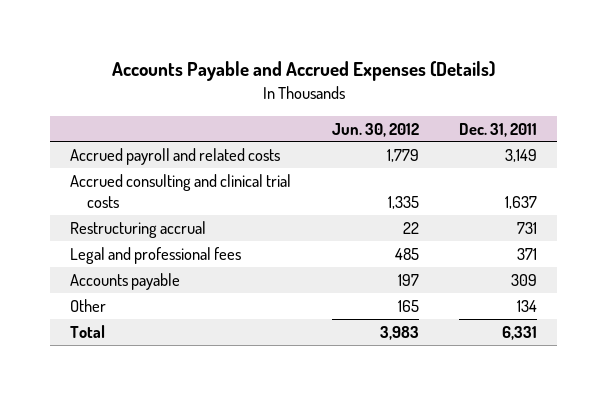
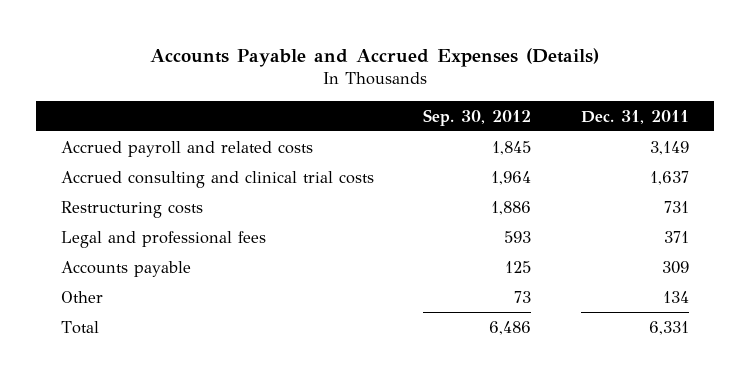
- | Jun. 30, 2012 | Dec. 31, 2011
+ | Sep. 30, 2012 | Dec. 31, 2011
- Restructuring accrual | 22 | 731
+ Restructuring costs | 1,886 | 731

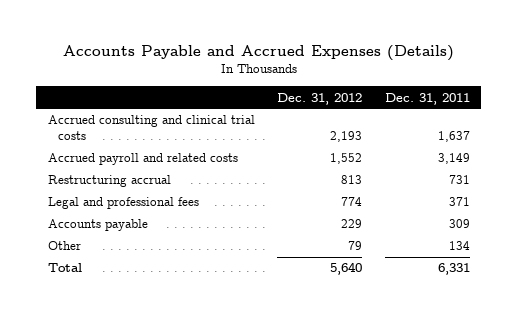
- | Sep. 30, 2012 | Dec. 31, 2011
+ | Dec. 31, 2012 | Dec. 31, 2011
- Restructuring costs | 1,886 | 731
moved down: Accrued payroll and related costs | 1,552 | 3,149
+ Restructuring accrual | 813 | 731

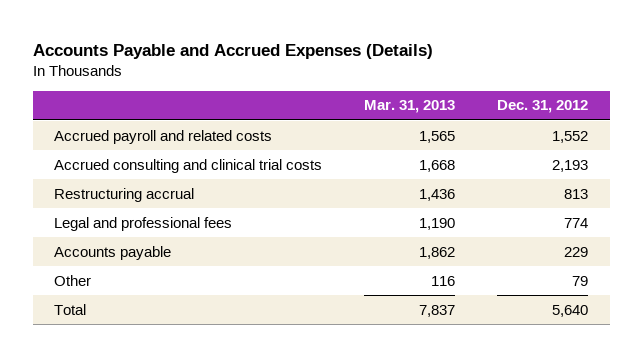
- | Dec. 31, 2012 | Dec. 31, 2011
+ | Mar. 31, 2013 | Dec. 31, 2012
moved down: Accrued consulting and clinical trial costs | 1,668 | 2,193

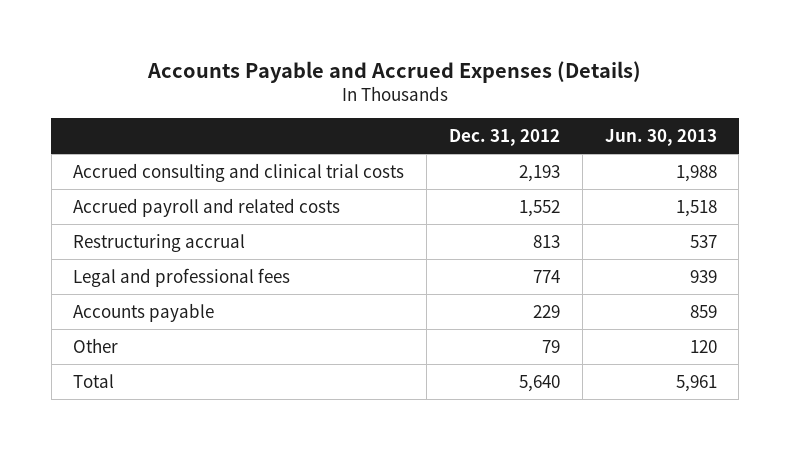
- | Mar. 31, 2013 | Dec. 31, 2012
+ | Dec. 31, 2012 | Jun. 30, 2013
moved down: Accrued payroll and related costs | 1,552 | 1,518

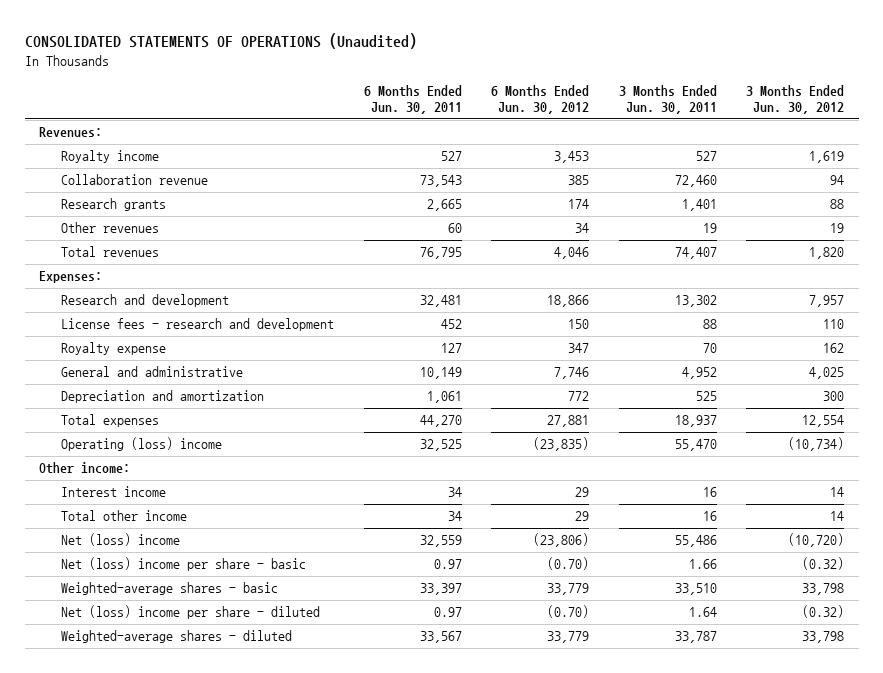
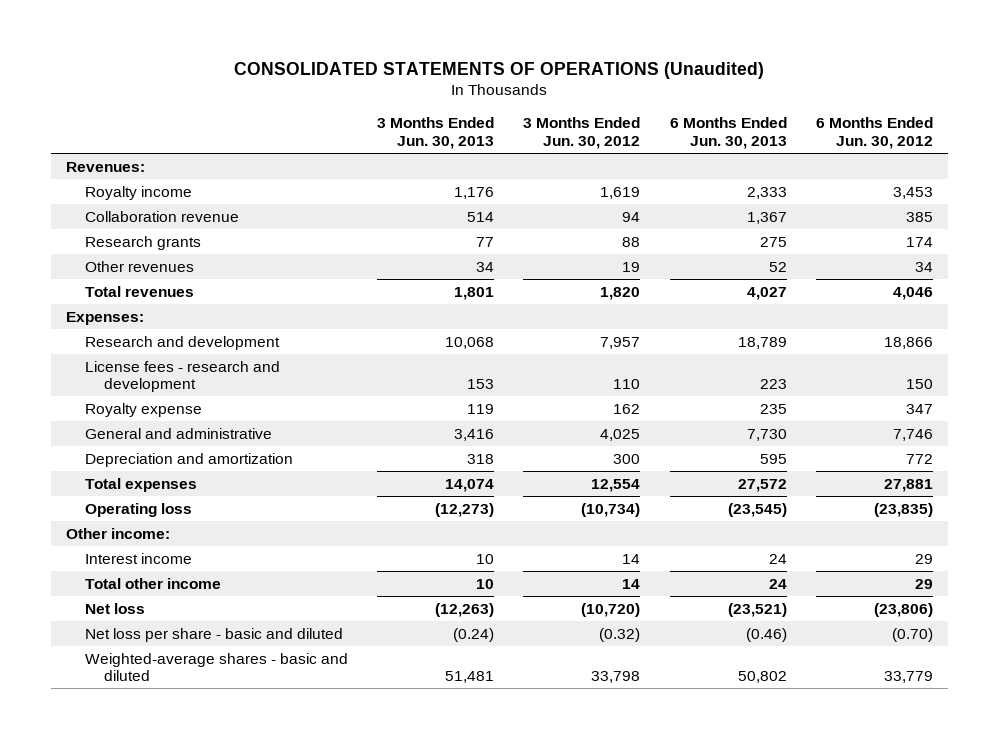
- | 6 Months Ended Jun. 30, 2011 | 6 Months Ended Jun. 30, 2012 | 3 Months Ended Jun. 30, 2011 | 3 Months Ended Jun. 30, 2012
+ | 3 Months Ended Jun. 30, 2013 | 3 Months Ended Jun. 30, 2012 | 6 Months Ended Jun. 30, 2013 | 6 Months Ended Jun. 30, 2012
- Operating (loss) income | 32,525 | (23,835) | 55,470 | (10,734)
+ Operating loss | (12,273) | (10,734) | (23,545) | (23,835)
- Net (loss) income | 32,559 | (23,806) | 55,486 | (10,720)
- Net (loss) income per share - basic | 0.97 | (0.70) | 1.66 | (0.32)
- Weighted-average shares - basic | 33,397 | 33,779 | 33,510 | 33,798
- Net (loss) income per share - diluted | 0.97 | (0.70) | 1.64 | (0.32)
- Weighted-average shares - diluted | 33,567 | 33,779 | 33,787 | 33,798
+ Net loss | (12,263) | (10,720) | (23,521) | (23,806)
+ Net loss per share - basic and diluted | (0.24) | (0.32) | (0.46) | (0.70)
+ Weighted-average shares - basic and diluted | 51,481 | 33,798 | 50,802 | 33,779

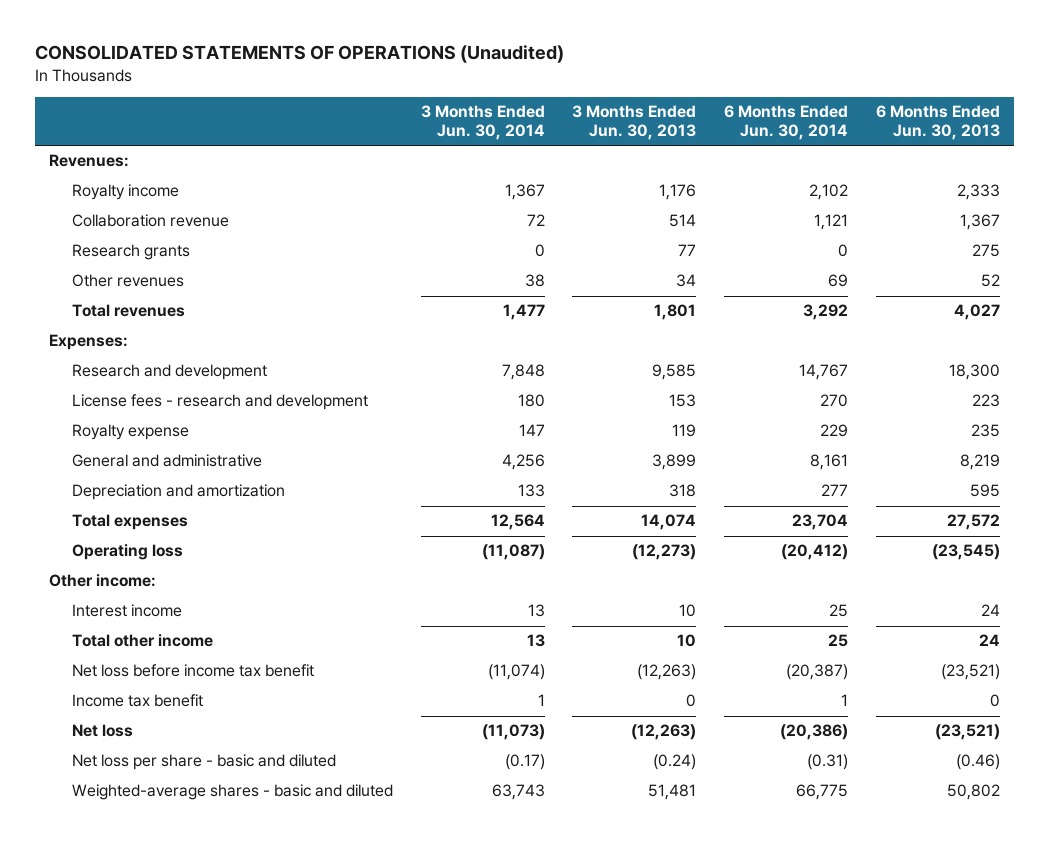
- | 3 Months Ended Jun. 30, 2013 | 3 Months Ended Jun. 30, 2012 | 6 Months Ended Jun. 30, 2013 | 6 Months Ended Jun. 30, 2012
+ | 3 Months Ended Jun. 30, 2014 | 3 Months Ended Jun. 30, 2013 | 6 Months Ended Jun. 30, 2014 | 6 Months Ended Jun. 30, 2013
- Research and development | 10,068 | 7,957 | 18,789 | 18,866
+ Research and development | 7,848 | 9,585 | 14,767 | 18,300
- General and administrative | 3,416 | 4,025 | 7,730 | 7,746
+ General and administrative | 4,256 | 3,899 | 8,161 | 8,219
+ Net loss before income tax benefit | (11,074) | (12,263) | (20,387) | (23,521)
+ Income tax benefit | 1 | 0 | 1 | 0

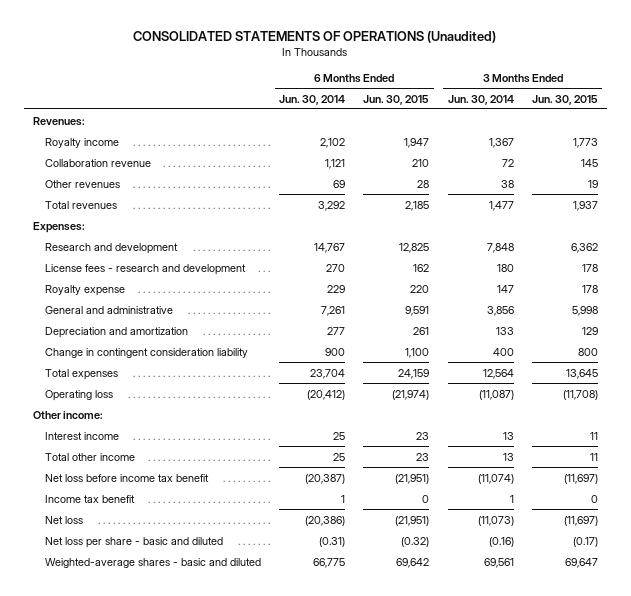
- | 3 Months Ended Jun. 30, 2014 | 3 Months Ended Jun. 30, 2013 | 6 Months Ended Jun. 30, 2014 | 6 Months Ended Jun. 30, 2013
+ | 6 Months Ended Jun. 30, 2014 | 6 Months Ended Jun. 30, 2015 | 3 Months Ended Jun. 30, 2014 | 3 Months Ended Jun. 30, 2015
- Research grants | 0 | 77 | 0 | 275
- General and administrative | 4,256 | 3,899 | 8,161 | 8,219
+ General and administrative | 7,261 | 9,591 | 3,856 | 5,998
+ Change in contingent consideration liability | 900 | 1,100 | 400 | 800
- Net loss per share - basic and diluted | (0.17) | (0.24) | (0.31) | (0.46)
- Weighted-average shares - basic and diluted | 63,743 | 51,481 | 66,775 | 50,802
+ Net loss per share - basic and diluted | (0.31) | (0.32) | (0.16) | (0.17)
+ Weighted-average shares - basic and diluted | 66,775 | 69,642 | 69,561 | 69,647

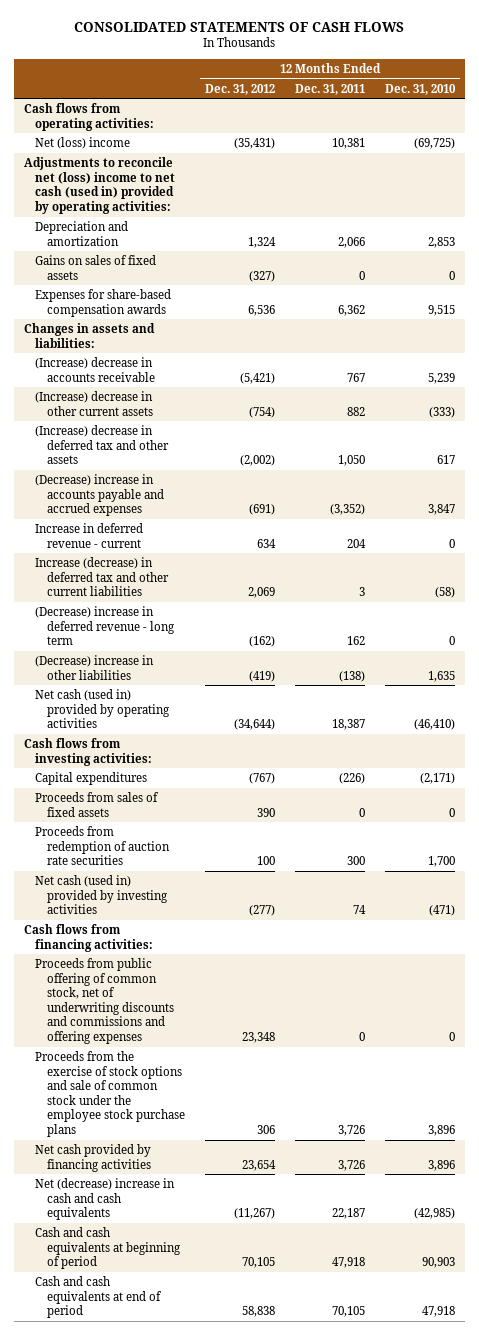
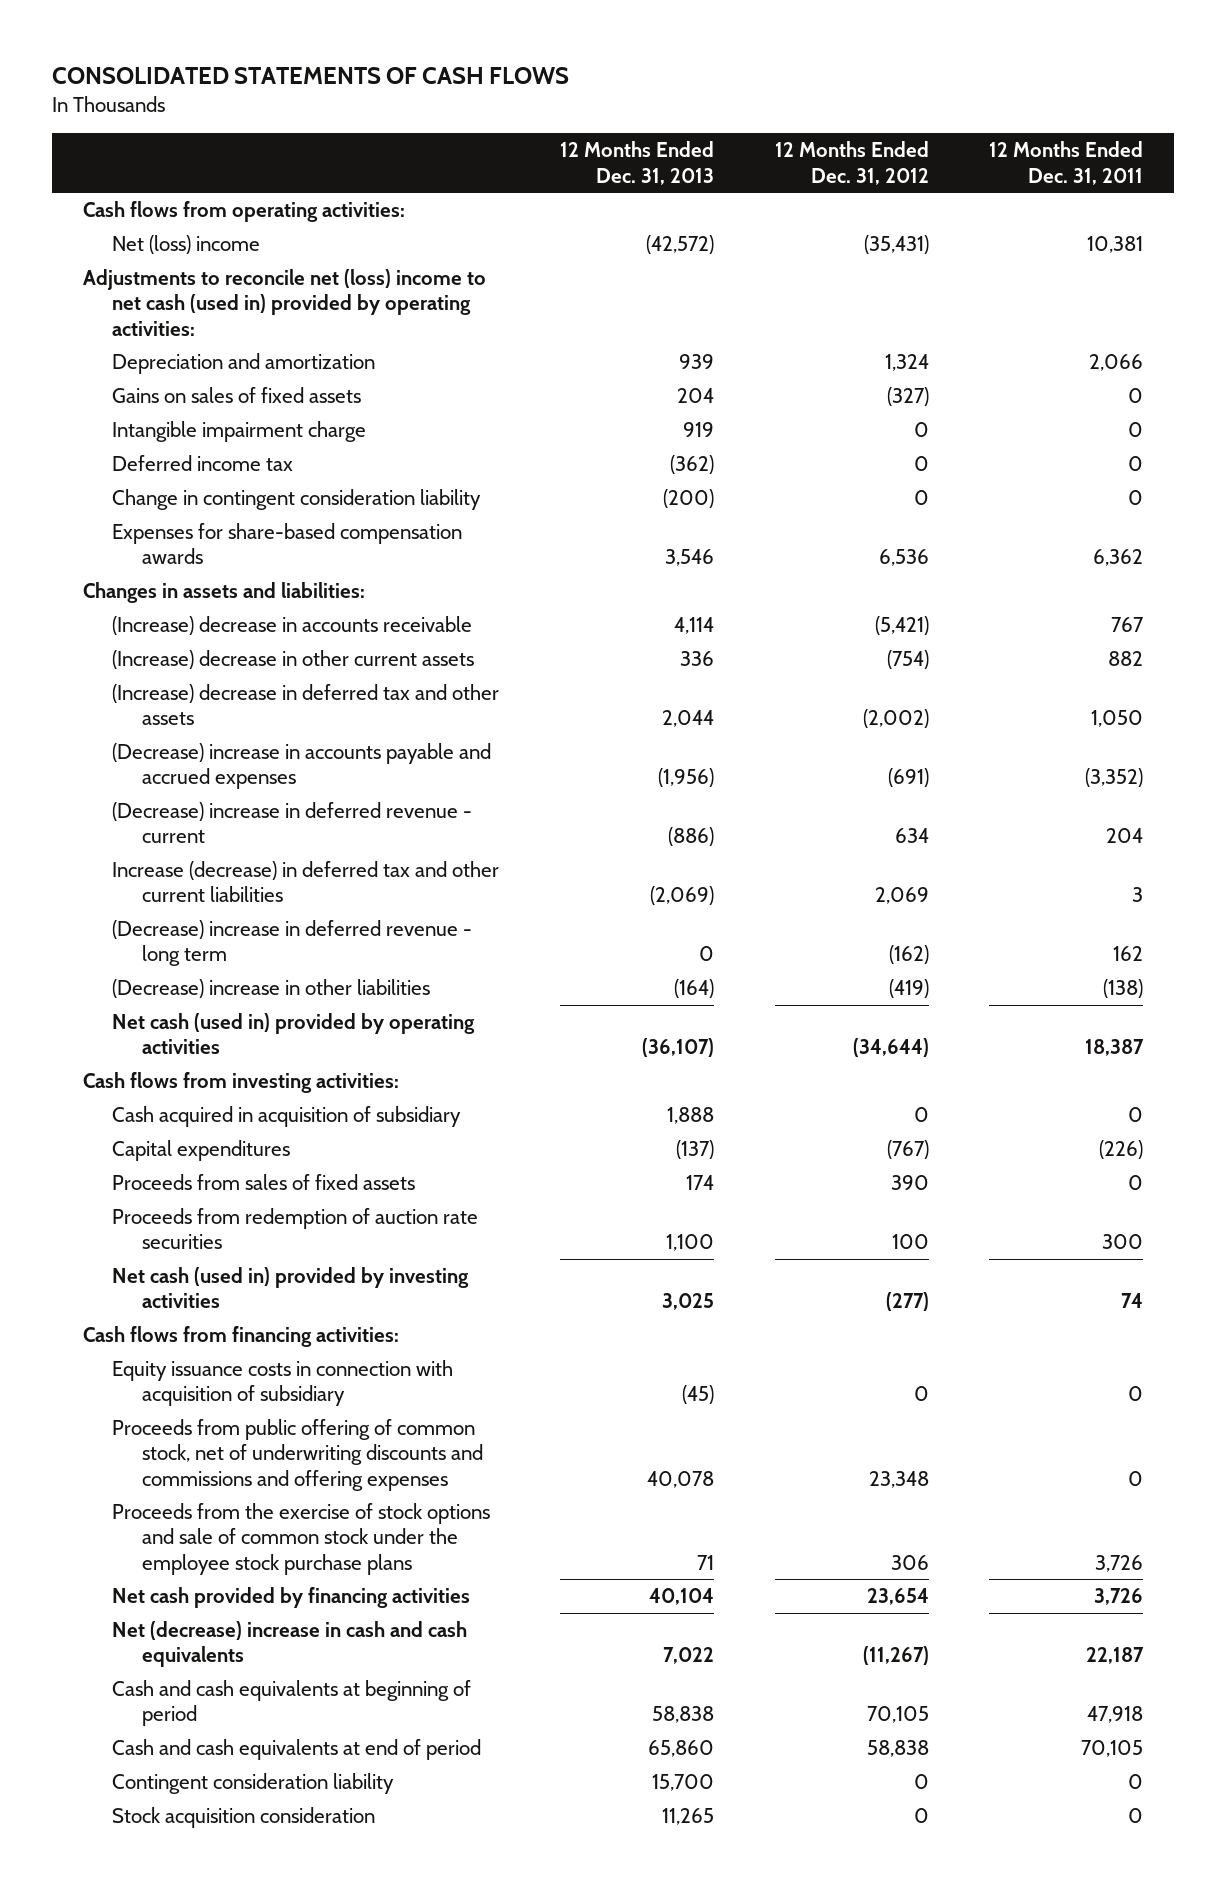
- | 12 Months Ended Dec. 31, 2012 | 12 Months Ended Dec. 31, 2011 | 12 Months Ended Dec. 31, 2010
+ | 12 Months Ended Dec. 31, 2013 | 12 Months Ended Dec. 31, 2012 | 12 Months Ended Dec. 31, 2011
+ Intangible impairment charge | 919 | 0 | 0
+ Deferred income tax | (362) | 0 | 0
+ Change in contingent consideration liability | (200) | 0 | 0
- Increase in deferred revenue - current | 634 | 204 | 0
+ (Decrease) increase in deferred revenue - current | (886) | 634 | 204
+ Cash acquired in acquisition of subsidiary | 1,888 | 0 | 0
+ Equity issuance costs in connection with acquisition of subsidiary | (45) | 0 | 0
+ Contingent consideration liability | 15,700 | 0 | 0
+ Stock acquisition consideration | 11,265 | 0 | 0

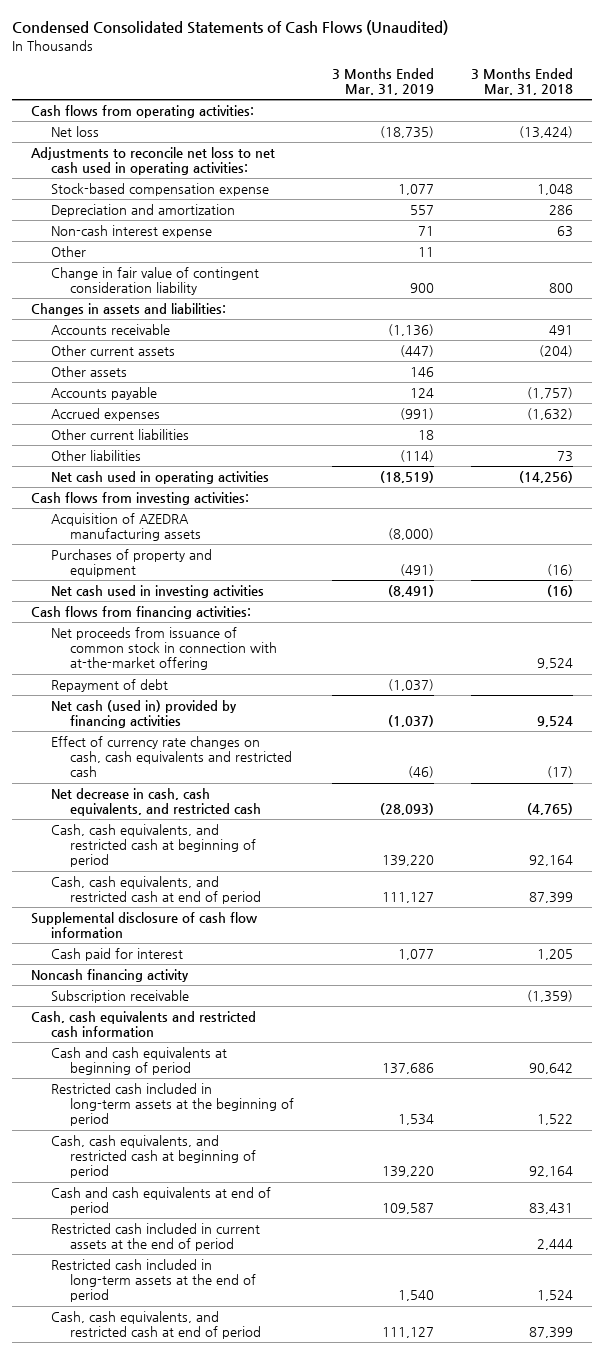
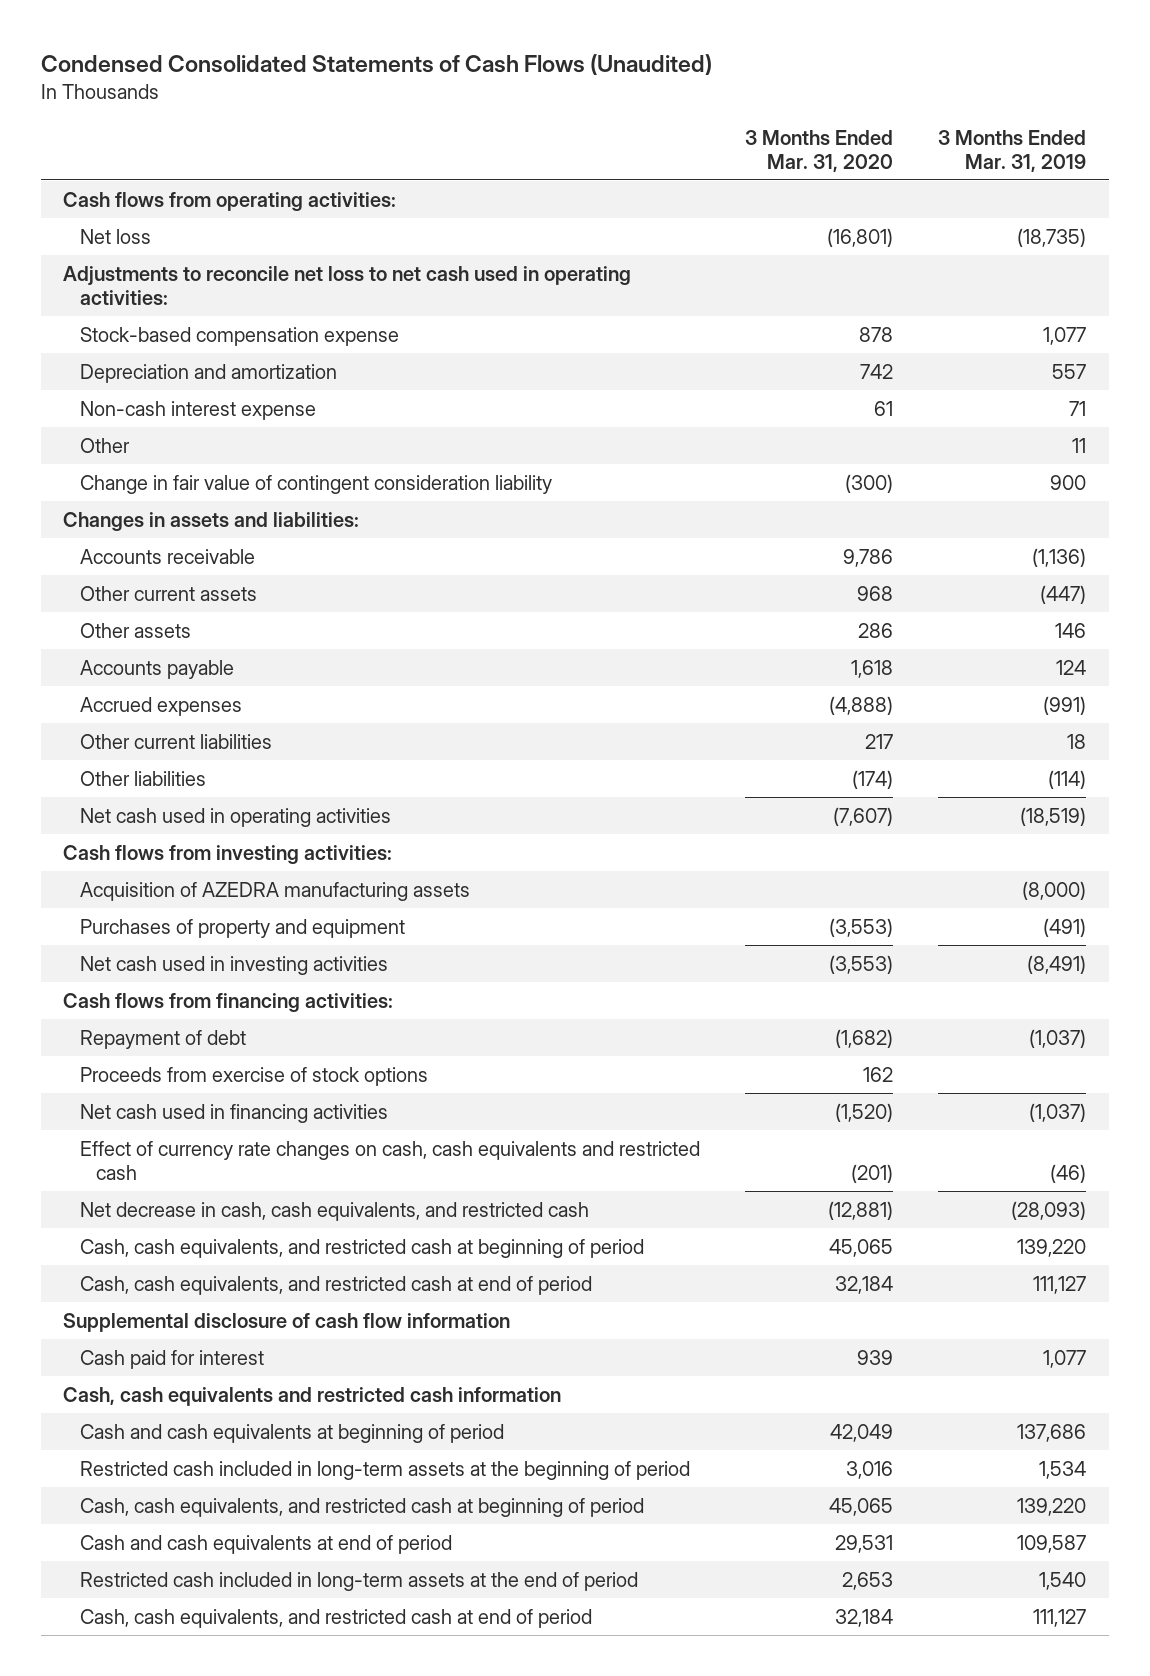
- | 3 Months Ended Mar. 31, 2019 | 3 Months Ended Mar. 31, 2018
+ | 3 Months Ended Mar. 31, 2020 | 3 Months Ended Mar. 31, 2019
- Net proceeds from issuance of common stock in connection with at-the-market offering | | 9,524
- Net cash (used in) provided by financing activities | (1,037) | 9,524
+ Proceeds from exercise of stock options | 162 |
+ Net cash used in financing activities | (1,520) | (1,037)
- Noncash financing activity
- Subscription receivable | | (1,359)
- Restricted cash included in current assets at the end of period | | 2,444

